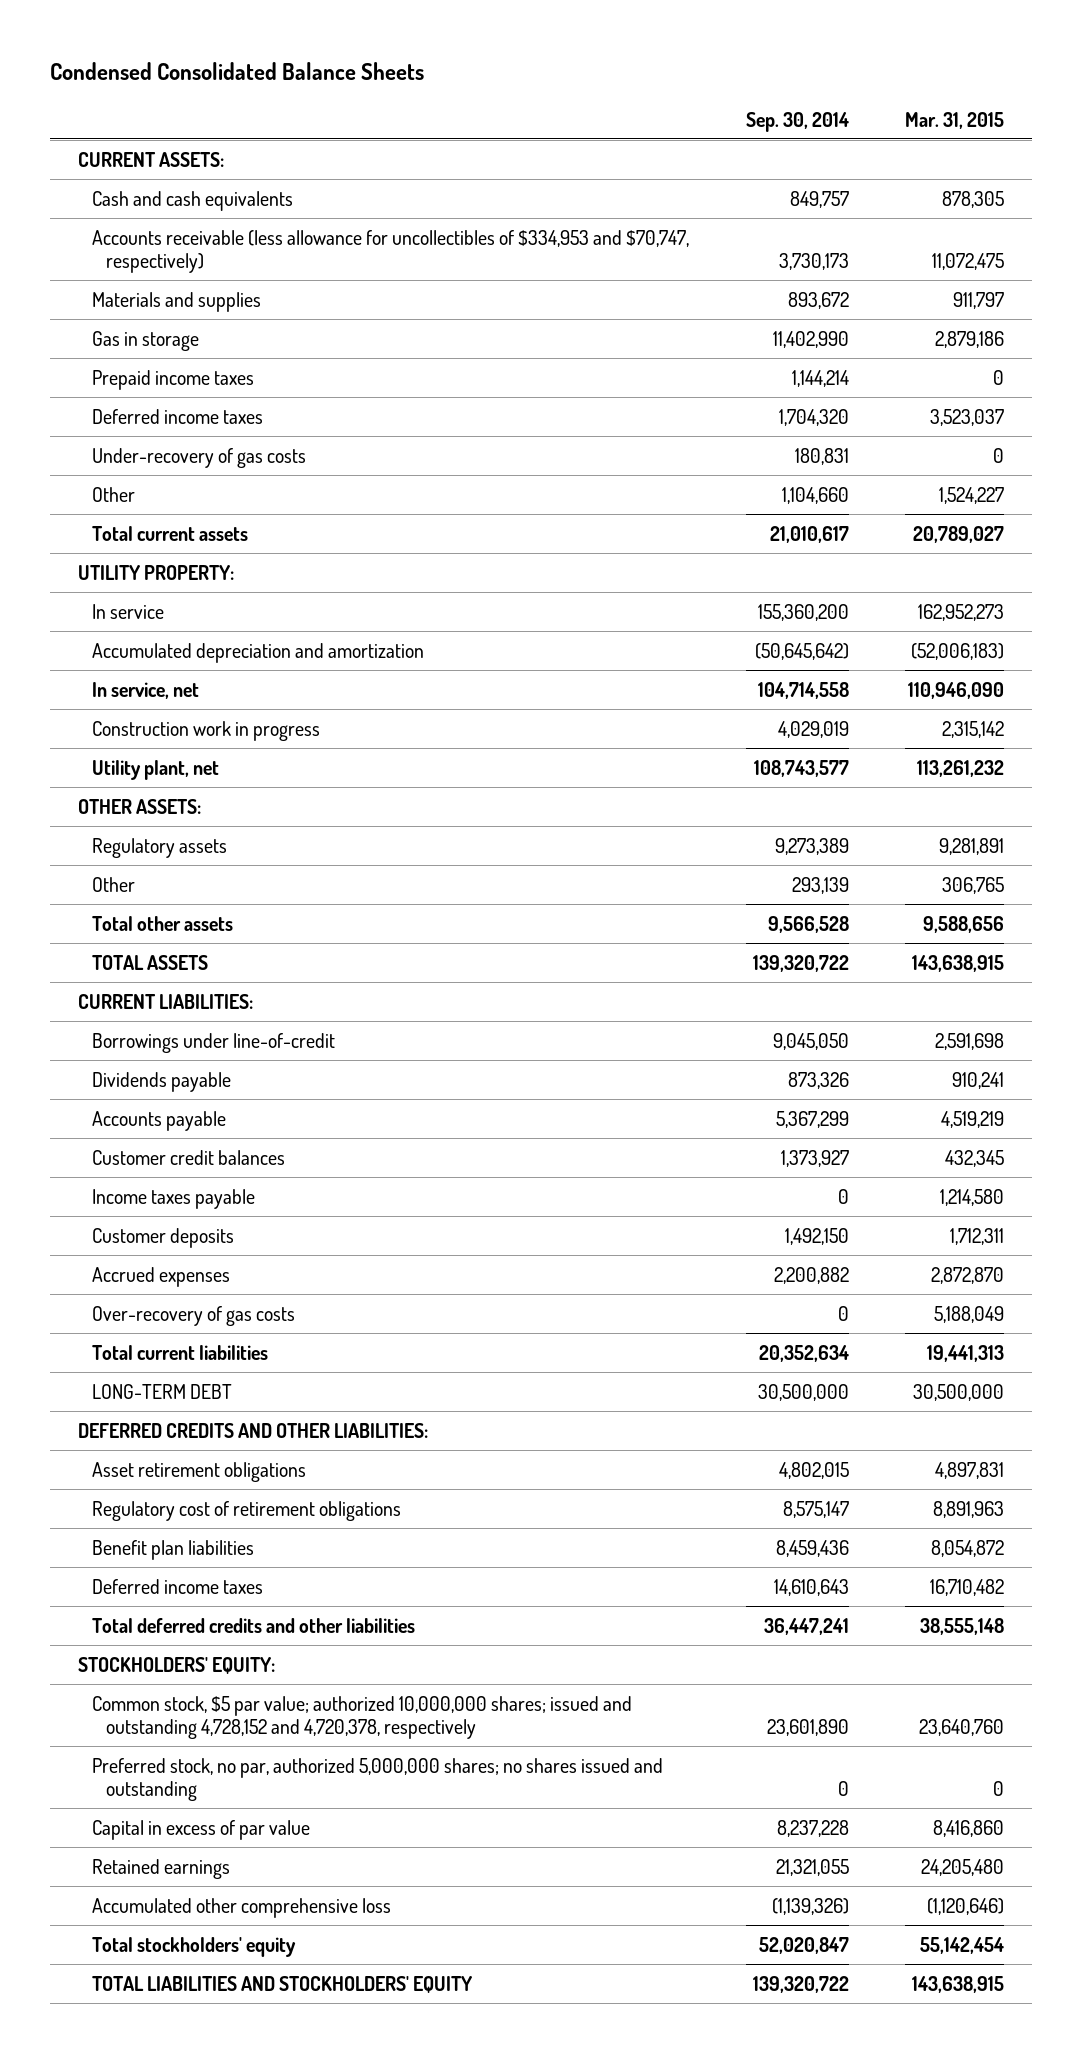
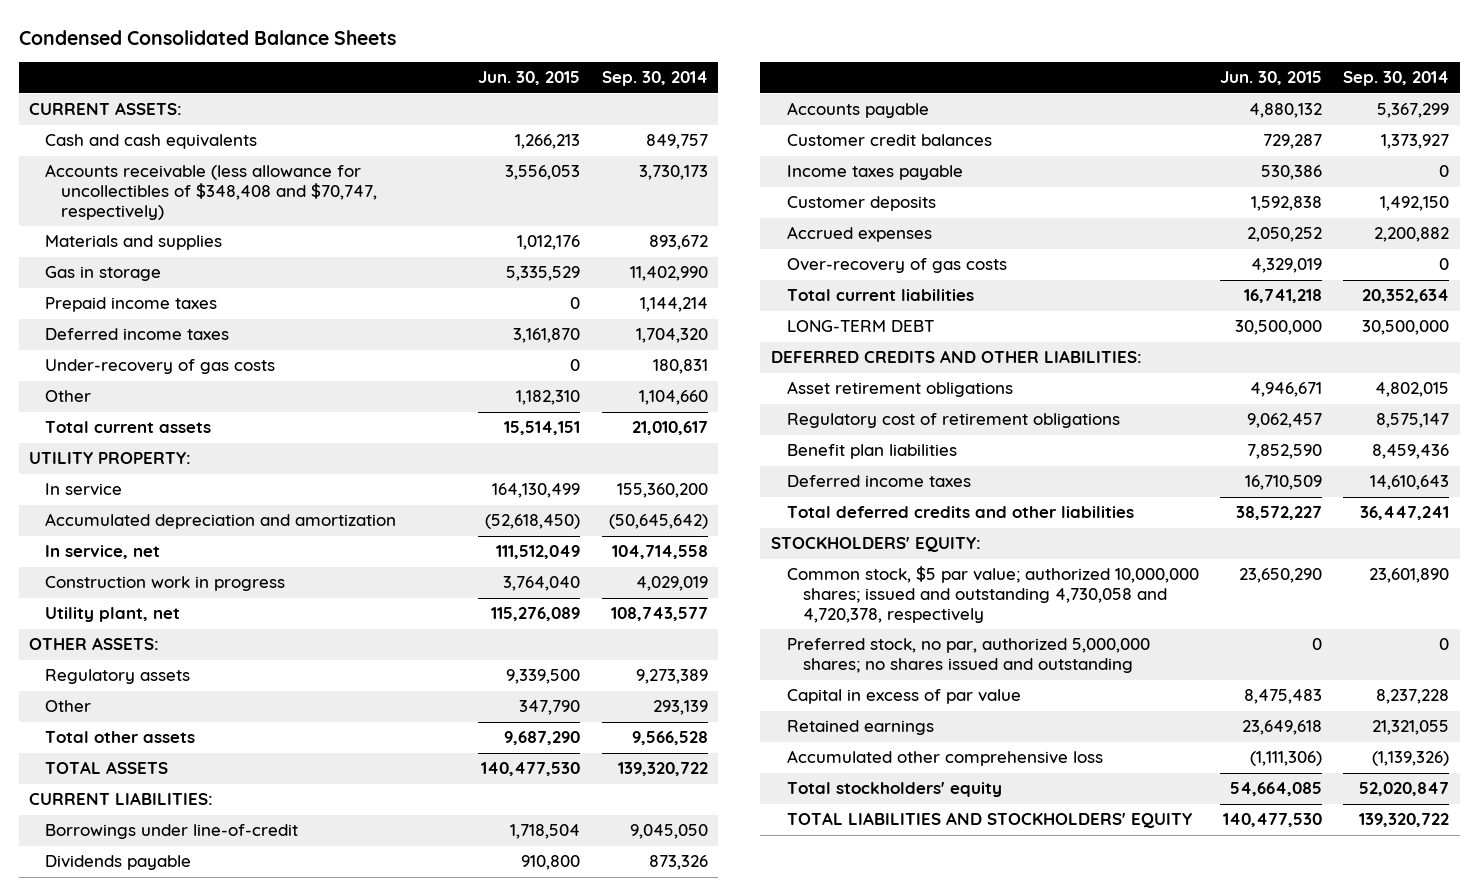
- | Sep. 30, 2014 | Mar. 31, 2015
+ | Jun. 30, 2015 | Sep. 30, 2014
- Accounts receivable (less allowance for uncollectibles of $334,953 and $70,747, respectively) | 3,730,173 | 11,072,475
+ Accounts receivable (less allowance for uncollectibles of $348,408 and $70,747, respectively) | 3,556,053 | 3,730,173
- Common stock, $5 par value; authorized 10,000,000 shares; issued and outstanding 4,728,152 and 4,720,378, respectively | 23,601,890 | 23,640,760
+ Common stock, $5 par value; authorized 10,000,000 shares; issued and outstanding 4,730,058 and 4,720,378, respectively | 23,650,290 | 23,601,890

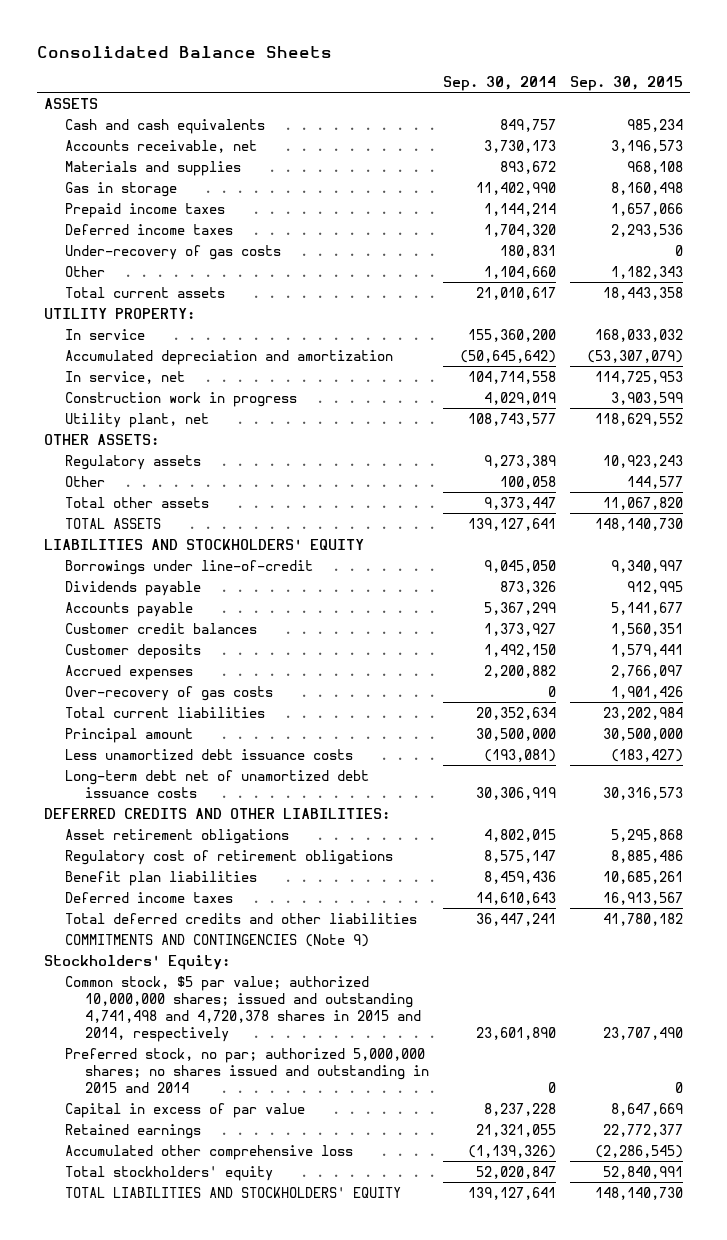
- Condensed Consolidated Balance Sheets
+ Consolidated Balance Sheets
- | Jun. 30, 2015 | Sep. 30, 2014
+ | Sep. 30, 2014 | Sep. 30, 2015
- CURRENT ASSETS:
+ ASSETS
- Accounts receivable (less allowance for uncollectibles of $348,408 and $70,747, respectively) | 3,556,053 | 3,730,173
+ Accounts receivable, net | 3,730,173 | 3,196,573
- Other | 347,790 | 293,139
- Total other assets | 9,687,290 | 9,566,528
- TOTAL ASSETS | 140,477,530 | 139,320,722
- CURRENT LIABILITIES:
+ Other | 100,058 | 144,577
+ Total other assets | 9,373,447 | 11,067,820
+ TOTAL ASSETS | 139,127,641 | 148,140,730
+ LIABILITIES AND STOCKHOLDERS' EQUITY
- Income taxes payable | 530,386 | 0
- LONG-TERM DEBT | 30,500,000 | 30,500,000
+ Principal amount | 30,500,000 | 30,500,000
+ Less unamortized debt issuance costs | (193,081) | (183,427)
+ Long-term debt net of unamortized debt issuance costs | 30,306,919 | 30,316,573
- STOCKHOLDERS' EQUITY:
- Common stock, $5 par value; authorized 10,000,000 shares; issued and outstanding 4,730,058 and 4,720,378, respectively | 23,650,290 | 23,601,890
- Preferred stock, no par, authorized 5,000,000 shares; no shares issued and outstanding | 0 | 0
+ COMMITMENTS AND CONTINGENCIES (Note 9)
+ Stockholders' Equity:
+ Common stock, $5 par value; authorized 10,000,000 shares; issued and outstanding 4,741,498 and 4,720,378 shares in 2015 and 2014, respectively | 23,601,890 | 23,707,490
+ Preferred stock, no par; authorized 5,000,000 shares; no shares issued and outstanding in 2015 and 2014 | 0 | 0
- TOTAL LIABILITIES AND STOCKHOLDERS' EQUITY | 140,477,530 | 139,320,722
+ TOTAL LIABILITIES AND STOCKHOLDERS' EQUITY | 139,127,641 | 148,140,730

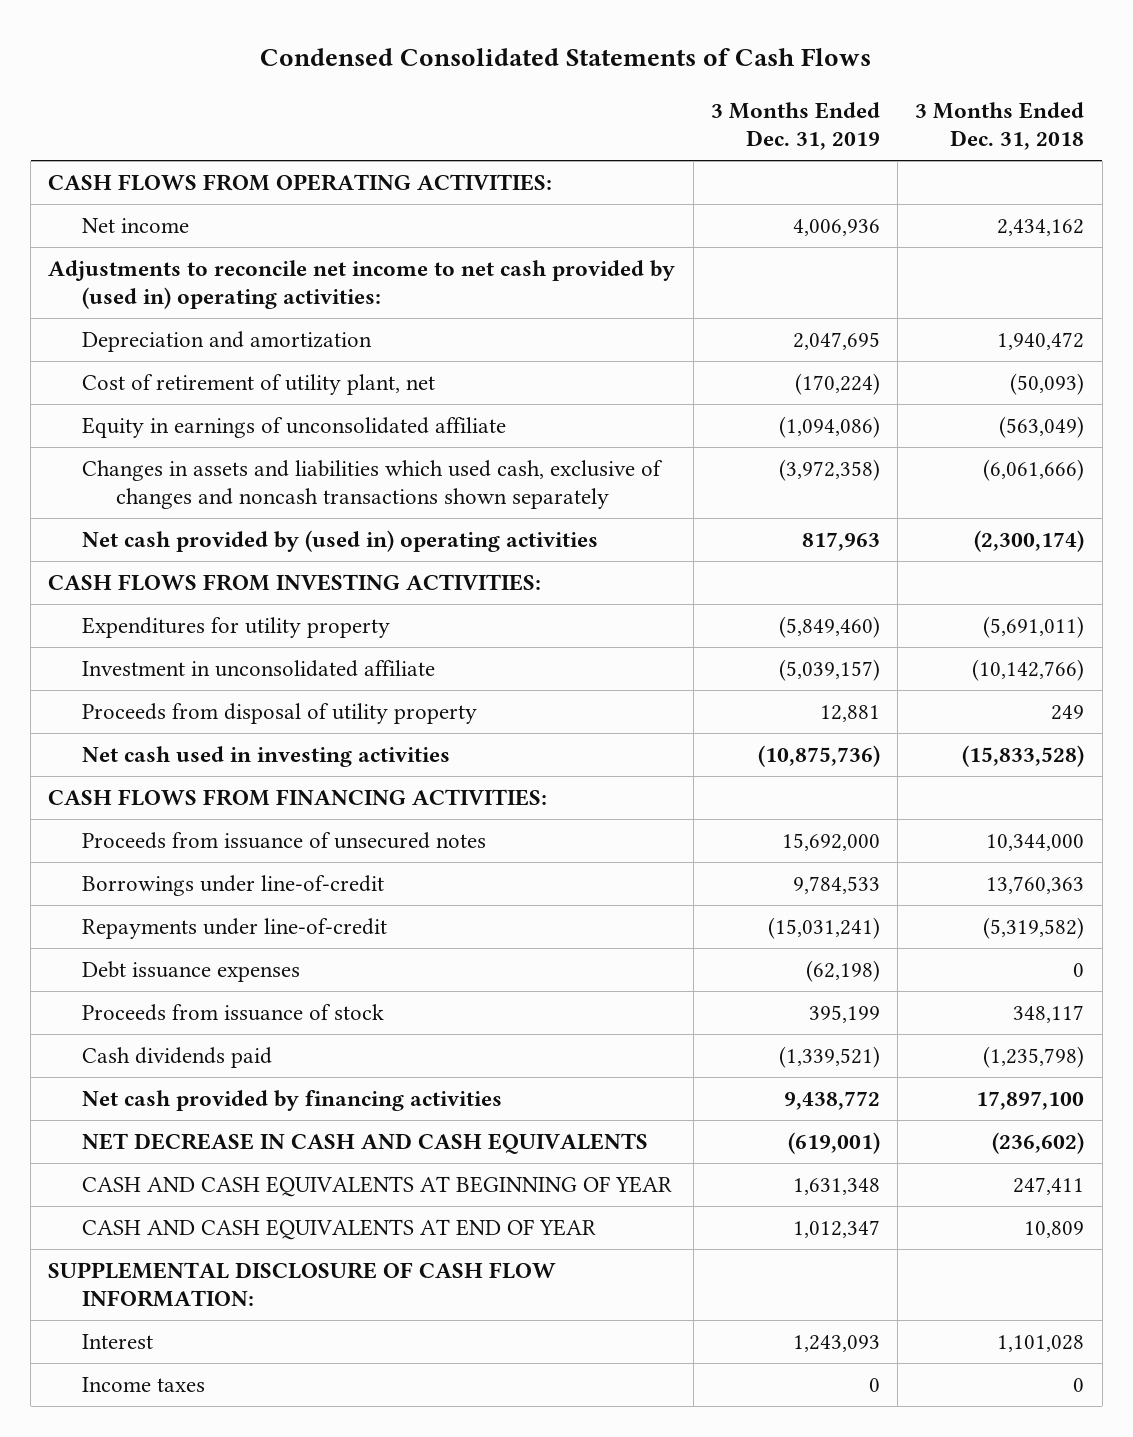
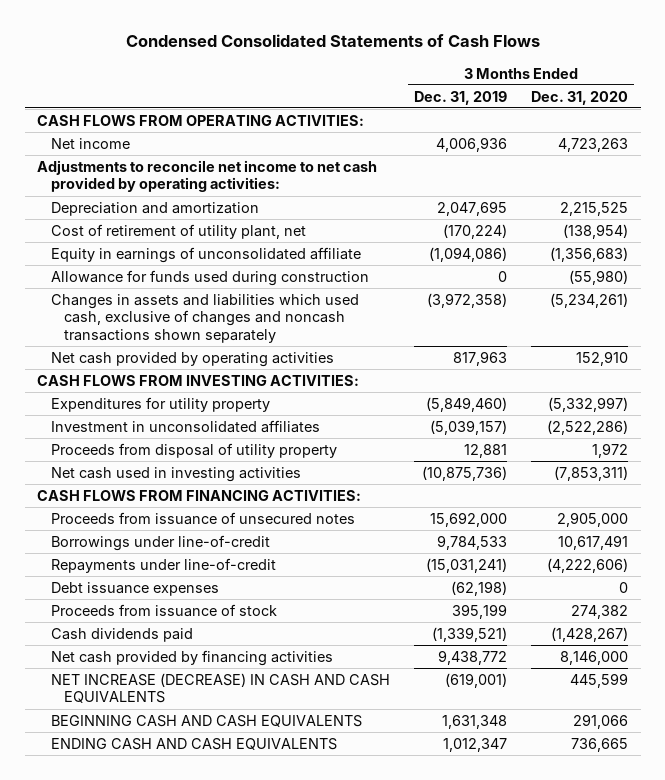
- | 3 Months Ended Dec. 31, 2019 | 3 Months Ended Dec. 31, 2018
+ | 3 Months Ended Dec. 31, 2019 | 3 Months Ended Dec. 31, 2020
- Adjustments to reconcile net income to net cash provided by (used in) operating activities:
+ Adjustments to reconcile net income to net cash provided by operating activities:
+ Allowance for funds used during construction | 0 | (55,980)
- Net cash provided by (used in) operating activities | 817,963 | (2,300,174)
+ Net cash provided by operating activities | 817,963 | 152,910
- Investment in unconsolidated affiliate | (5,039,157) | (10,142,766)
+ Investment in unconsolidated affiliates | (5,039,157) | (2,522,286)
- NET DECREASE IN CASH AND CASH EQUIVALENTS | (619,001) | (236,602)
- CASH AND CASH EQUIVALENTS AT BEGINNING OF YEAR | 1,631,348 | 247,411
- CASH AND CASH EQUIVALENTS AT END OF YEAR | 1,012,347 | 10,809
- SUPPLEMENTAL DISCLOSURE OF CASH FLOW INFORMATION:
- Interest | 1,243,093 | 1,101,028
- Income taxes | 0 | 0
+ NET INCREASE (DECREASE) IN CASH AND CASH EQUIVALENTS | (619,001) | 445,599
+ BEGINNING CASH AND CASH EQUIVALENTS | 1,631,348 | 291,066
+ ENDING CASH AND CASH EQUIVALENTS | 1,012,347 | 736,665

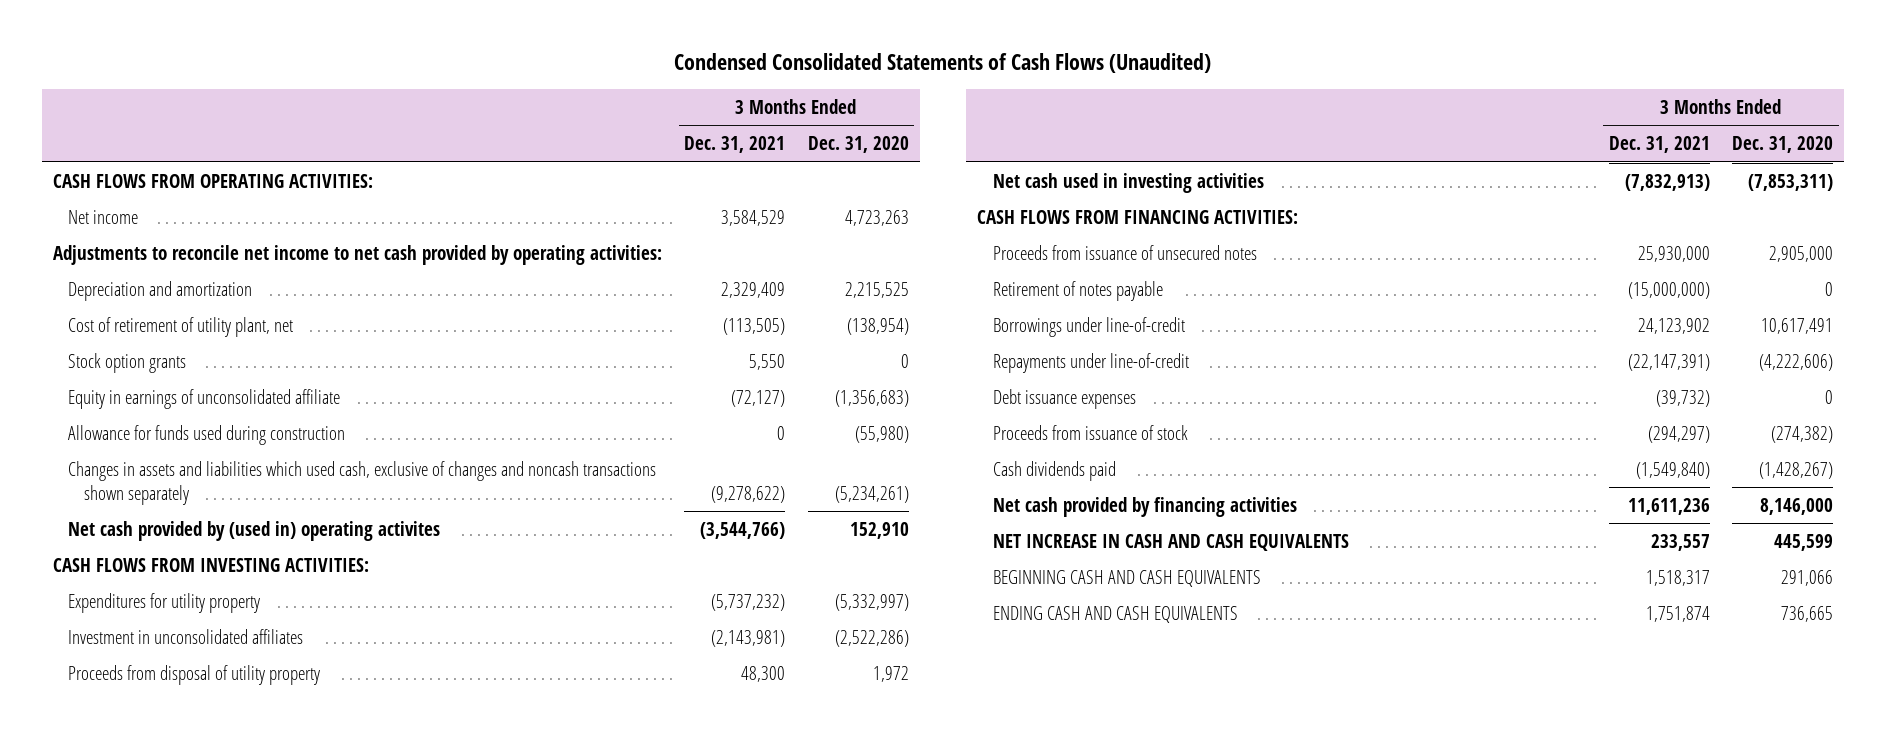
- Condensed Consolidated Statements of Cash Flows
+ Condensed Consolidated Statements of Cash Flows (Unaudited)
- | 3 Months Ended Dec. 31, 2019 | 3 Months Ended Dec. 31, 2020
+ | 3 Months Ended Dec. 31, 2021 | 3 Months Ended Dec. 31, 2020
+ Stock option grants | 5,550 | 0
- Net cash provided by operating activities | 817,963 | 152,910
+ Net cash provided by (used in) operating activites | (3,544,766) | 152,910
+ Retirement of notes payable | (15,000,000) | 0
- Proceeds from issuance of stock | 395,199 | 274,382
+ Proceeds from issuance of stock | (294,297) | (274,382)
- NET INCREASE (DECREASE) IN CASH AND CASH EQUIVALENTS | (619,001) | 445,599
+ NET INCREASE IN CASH AND CASH EQUIVALENTS | 233,557 | 445,599

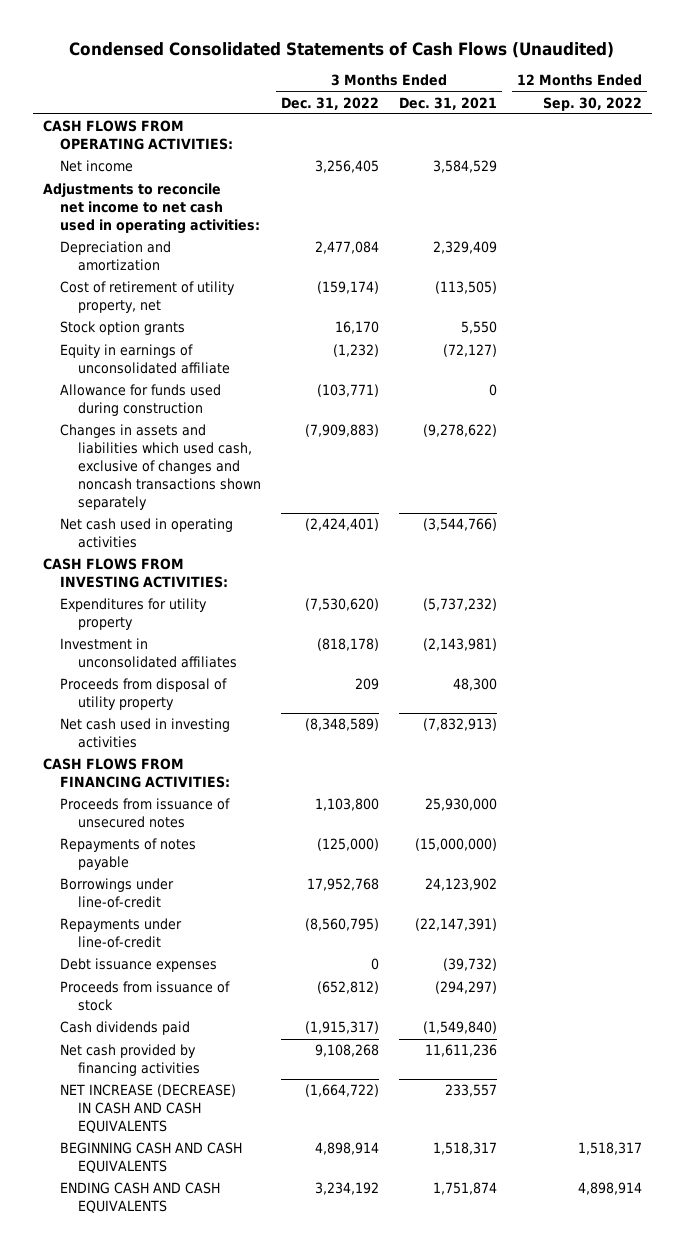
- | 3 Months Ended Dec. 31, 2021 | 3 Months Ended Dec. 31, 2020
+ | 3 Months Ended Dec. 31, 2022 | 3 Months Ended Dec. 31, 2021 | 12 Months Ended Sep. 30, 2022
- Adjustments to reconcile net income to net cash provided by operating activities:
+ Adjustments to reconcile net income to net cash used in operating activities:
- Cost of retirement of utility plant, net | (113,505) | (138,954)
+ Cost of retirement of utility property, net | (159,174) | (113,505) |
- Net cash provided by (used in) operating activites | (3,544,766) | 152,910
+ Net cash used in operating activities | (2,424,401) | (3,544,766) |
- Retirement of notes payable | (15,000,000) | 0
+ Repayments of notes payable | (125,000) | (15,000,000) |
- NET INCREASE IN CASH AND CASH EQUIVALENTS | 233,557 | 445,599
+ NET INCREASE (DECREASE) IN CASH AND CASH EQUIVALENTS | (1,664,722) | 233,557 |

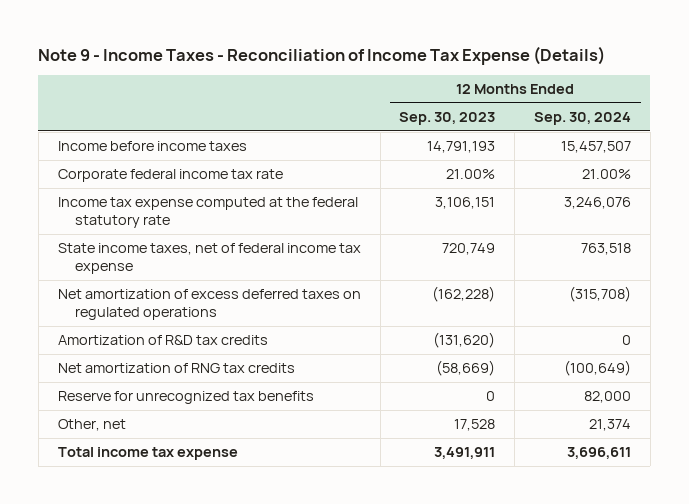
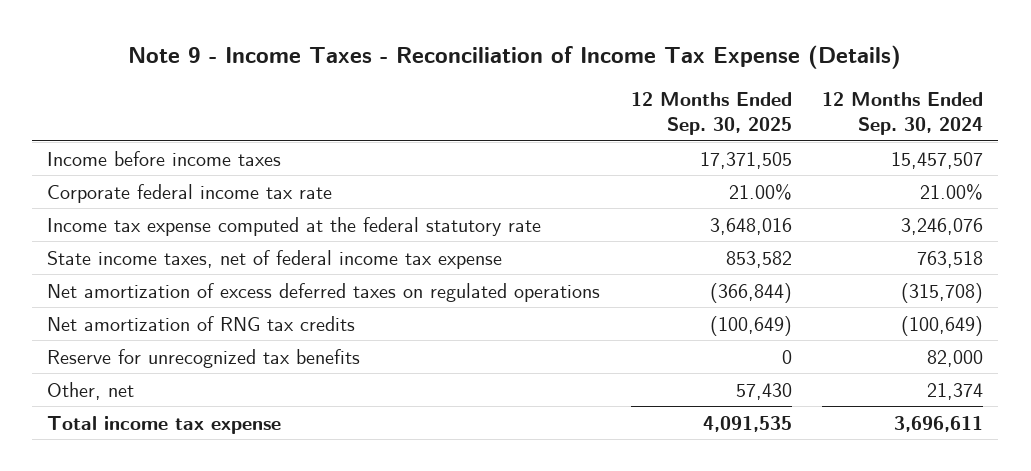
- | 12 Months Ended Sep. 30, 2023 | 12 Months Ended Sep. 30, 2024
+ | 12 Months Ended Sep. 30, 2025 | 12 Months Ended Sep. 30, 2024
- Amortization of R&D tax credits | (131,620) | 0

